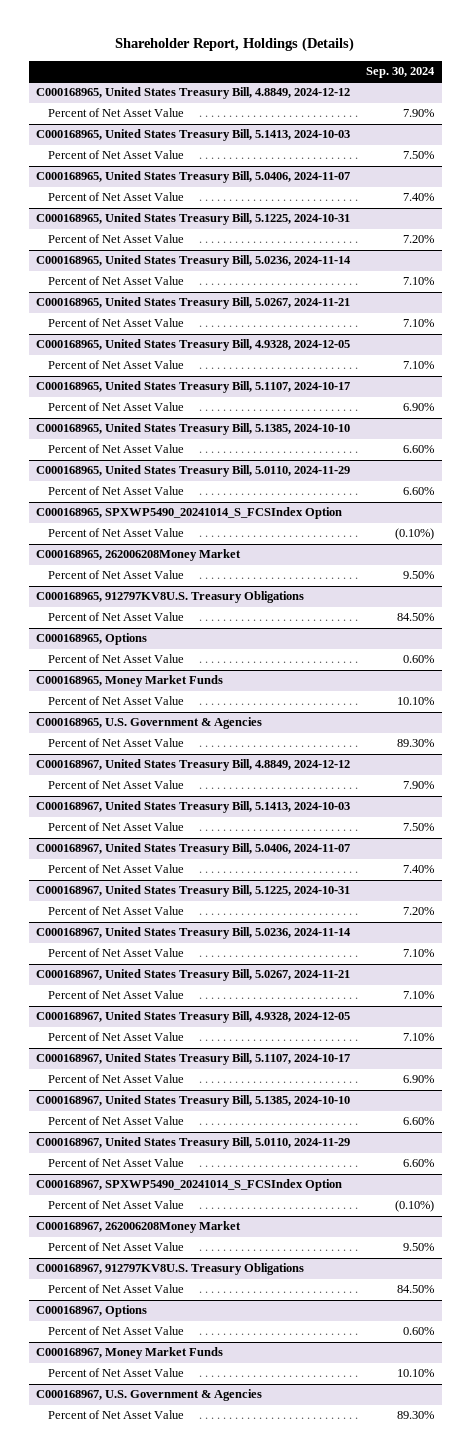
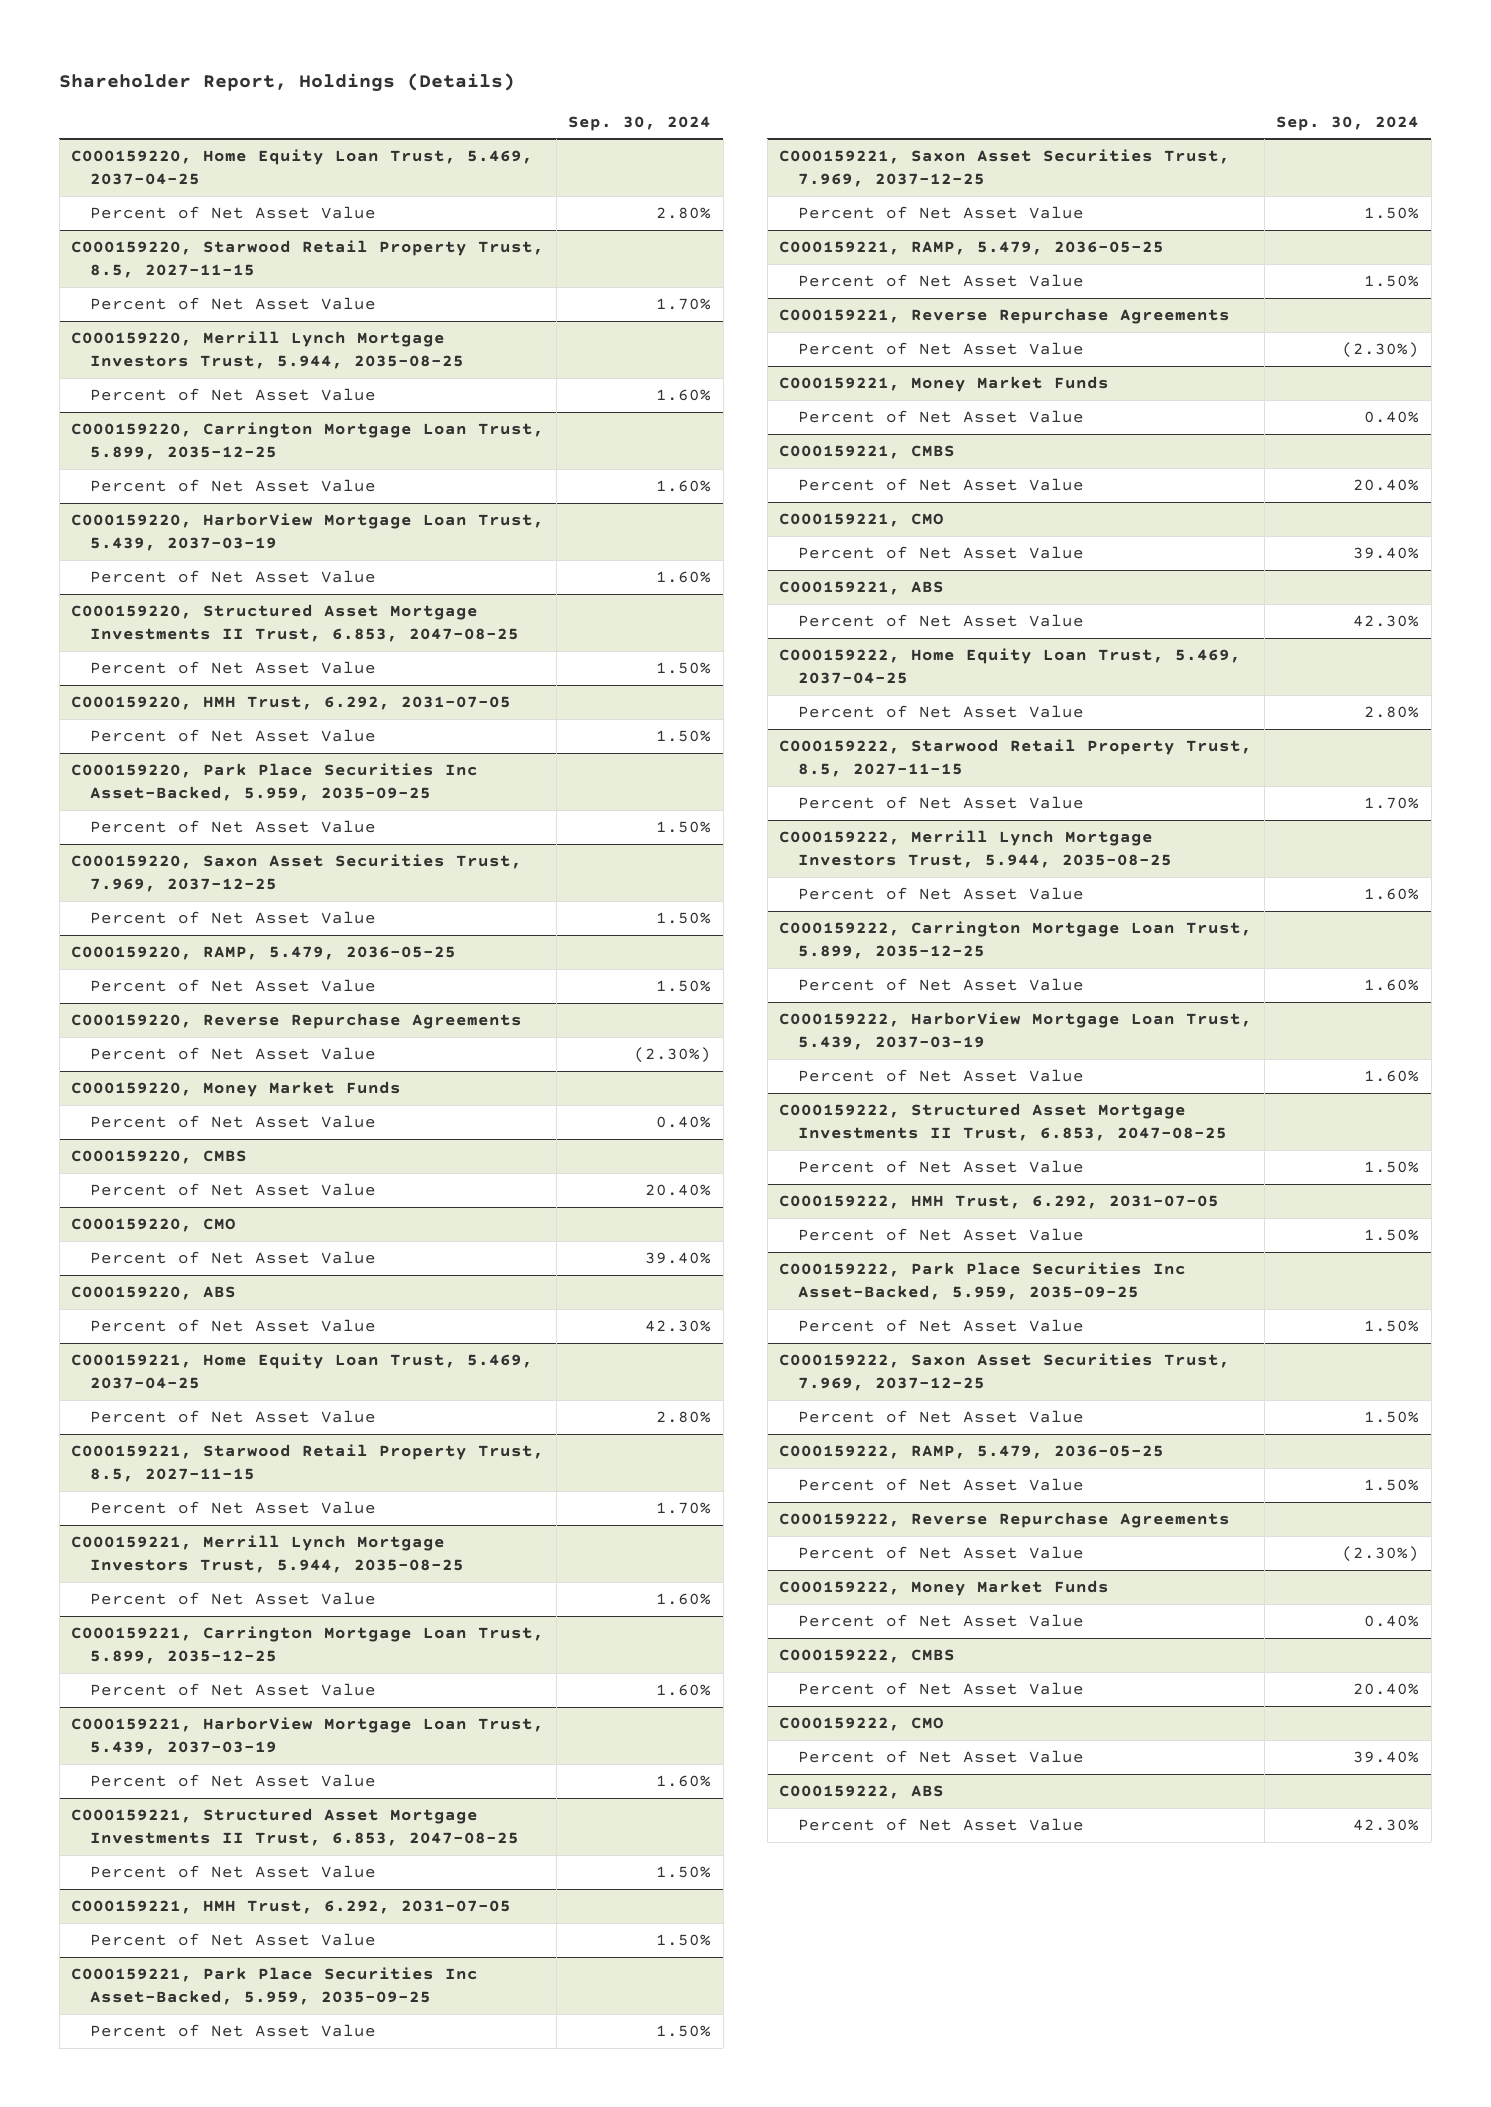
- C000168965, United States Treasury Bill, 4.8849, 2024-12-12
- Percent of Net Asset Value | 7.90%
- C000168965, United States Treasury Bill, 5.1413, 2024-10-03
- Percent of Net Asset Value | 7.50%
- C000168965, United States Treasury Bill, 5.0406, 2024-11-07
- Percent of Net Asset Value | 7.40%
- C000168965, United States Treasury Bill, 5.1225, 2024-10-31
- Percent of Net Asset Value | 7.20%
- C000168965, United States Treasury Bill, 5.0236, 2024-11-14
- Percent of Net Asset Value | 7.10%
- C000168965, United States Treasury Bill, 5.0267, 2024-11-21
- Percent of Net Asset Value | 7.10%
- C000168965, United States Treasury Bill, 4.9328, 2024-12-05
- Percent of Net Asset Value | 7.10%
- C000168965, United States Treasury Bill, 5.1107, 2024-10-17
- Percent of Net Asset Value | 6.90%
- C000168965, United States Treasury Bill, 5.1385, 2024-10-10
- Percent of Net Asset Value | 6.60%
- C000168965, United States Treasury Bill, 5.0110, 2024-11-29
- Percent of Net Asset Value | 6.60%
- C000168965, SPXWP5490_20241014_S_FCSIndex Option
- Percent of Net Asset Value | (0.10%)
- C000168965, 262006208Money Market
- Percent of Net Asset Value | 9.50%
- C000168965, 912797KV8U.S. Treasury Obligations
- Percent of Net Asset Value | 84.50%
- C000168965, Options
- Percent of Net Asset Value | 0.60%
- C000168965, Money Market Funds
- Percent of Net Asset Value | 10.10%
- C000168965, U.S. Government & Agencies
- Percent of Net Asset Value | 89.30%
- C000168967, United States Treasury Bill, 4.8849, 2024-12-12
- Percent of Net Asset Value | 7.90%
- C000168967, United States Treasury Bill, 5.1413, 2024-10-03
- Percent of Net Asset Value | 7.50%
- C000168967, United States Treasury Bill, 5.0406, 2024-11-07
- Percent of Net Asset Value | 7.40%
- C000168967, United States Treasury Bill, 5.1225, 2024-10-31
- Percent of Net Asset Value | 7.20%
- C000168967, United States Treasury Bill, 5.0236, 2024-11-14
- Percent of Net Asset Value | 7.10%
- C000168967, United States Treasury Bill, 5.0267, 2024-11-21
- Percent of Net Asset Value | 7.10%
- C000168967, United States Treasury Bill, 4.9328, 2024-12-05
- Percent of Net Asset Value | 7.10%
- C000168967, United States Treasury Bill, 5.1107, 2024-10-17
- Percent of Net Asset Value | 6.90%
- C000168967, United States Treasury Bill, 5.1385, 2024-10-10
- Percent of Net Asset Value | 6.60%
- C000168967, United States Treasury Bill, 5.0110, 2024-11-29
- Percent of Net Asset Value | 6.60%
- C000168967, SPXWP5490_20241014_S_FCSIndex Option
- Percent of Net Asset Value | (0.10%)
- C000168967, 262006208Money Market
- Percent of Net Asset Value | 9.50%
- C000168967, 912797KV8U.S. Treasury Obligations
- Percent of Net Asset Value | 84.50%
- C000168967, Options
- Percent of Net Asset Value | 0.60%
- C000168967, Money Market Funds
- Percent of Net Asset Value | 10.10%
- C000168967, U.S. Government & Agencies
- Percent of Net Asset Value | 89.30%
+ C000159220, Home Equity Loan Trust, 5.469, 2037-04-25
+ Percent of Net Asset Value | 2.80%
+ C000159220, Starwood Retail Property Trust, 8.5, 2027-11-15
+ Percent of Net Asset Value | 1.70%
+ C000159220, Merrill Lynch Mortgage Investors Trust, 5.944, 2035-08-25
+ Percent of Net Asset Value | 1.60%
+ C000159220, Carrington Mortgage Loan Trust, 5.899, 2035-12-25
+ Percent of Net Asset Value | 1.60%
+ C000159220, HarborView Mortgage Loan Trust, 5.439, 2037-03-19
+ Percent of Net Asset Value | 1.60%
+ C000159220, Structured Asset Mortgage Investments II Trust, 6.853, 2047-08-25
+ Percent of Net Asset Value | 1.50%
+ C000159220, HMH Trust, 6.292, 2031-07-05
+ Percent of Net Asset Value | 1.50%
+ C000159220, Park Place Securities Inc Asset-Backed, 5.959, 2035-09-25
+ Percent of Net Asset Value | 1.50%
+ C000159220, Saxon Asset Securities Trust, 7.969, 2037-12-25
+ Percent of Net Asset Value | 1.50%
+ C000159220, RAMP, 5.479, 2036-05-25
+ Percent of Net Asset Value | 1.50%
+ C000159220, Reverse Repurchase Agreements
+ Percent of Net Asset Value | (2.30%)
+ C000159220, Money Market Funds
+ Percent of Net Asset Value | 0.40%
+ C000159220, CMBS
+ Percent of Net Asset Value | 20.40%
+ C000159220, CMO
+ Percent of Net Asset Value | 39.40%
+ C000159220, ABS
+ Percent of Net Asset Value | 42.30%
+ C000159221, Home Equity Loan Trust, 5.469, 2037-04-25
+ Percent of Net Asset Value | 2.80%
+ C000159221, Starwood Retail Property Trust, 8.5, 2027-11-15
+ Percent of Net Asset Value | 1.70%
+ C000159221, Merrill Lynch Mortgage Investors Trust, 5.944, 2035-08-25
+ Percent of Net Asset Value | 1.60%
+ C000159221, Carrington Mortgage Loan Trust, 5.899, 2035-12-25
+ Percent of Net Asset Value | 1.60%
+ C000159221, HarborView Mortgage Loan Trust, 5.439, 2037-03-19
+ Percent of Net Asset Value | 1.60%
+ C000159221, Structured Asset Mortgage Investments II Trust, 6.853, 2047-08-25
+ Percent of Net Asset Value | 1.50%
+ C000159221, HMH Trust, 6.292, 2031-07-05
+ Percent of Net Asset Value | 1.50%
+ C000159221, Park Place Securities Inc Asset-Backed, 5.959, 2035-09-25
+ Percent of Net Asset Value | 1.50%
+ C000159221, Saxon Asset Securities Trust, 7.969, 2037-12-25
+ Percent of Net Asset Value | 1.50%
+ C000159221, RAMP, 5.479, 2036-05-25
+ Percent of Net Asset Value | 1.50%
+ C000159221, Reverse Repurchase Agreements
+ Percent of Net Asset Value | (2.30%)
+ C000159221, Money Market Funds
+ Percent of Net Asset Value | 0.40%
+ C000159221, CMBS
+ Percent of Net Asset Value | 20.40%
+ C000159221, CMO
+ Percent of Net Asset Value | 39.40%
+ C000159221, ABS
+ Percent of Net Asset Value | 42.30%
+ C000159222, Home Equity Loan Trust, 5.469, 2037-04-25
+ Percent of Net Asset Value | 2.80%
+ C000159222, Starwood Retail Property Trust, 8.5, 2027-11-15
+ Percent of Net Asset Value | 1.70%
+ C000159222, Merrill Lynch Mortgage Investors Trust, 5.944, 2035-08-25
+ Percent of Net Asset Value | 1.60%
+ C000159222, Carrington Mortgage Loan Trust, 5.899, 2035-12-25
+ Percent of Net Asset Value | 1.60%
+ C000159222, HarborView Mortgage Loan Trust, 5.439, 2037-03-19
+ Percent of Net Asset Value | 1.60%
+ C000159222, Structured Asset Mortgage Investments II Trust, 6.853, 2047-08-25
+ Percent of Net Asset Value | 1.50%
+ C000159222, HMH Trust, 6.292, 2031-07-05
+ Percent of Net Asset Value | 1.50%
+ C000159222, Park Place Securities Inc Asset-Backed, 5.959, 2035-09-25
+ Percent of Net Asset Value | 1.50%
+ C000159222, Saxon Asset Securities Trust, 7.969, 2037-12-25
+ Percent of Net Asset Value | 1.50%
+ C000159222, RAMP, 5.479, 2036-05-25
+ Percent of Net Asset Value | 1.50%
+ C000159222, Reverse Repurchase Agreements
+ Percent of Net Asset Value | (2.30%)
+ C000159222, Money Market Funds
+ Percent of Net Asset Value | 0.40%
+ C000159222, CMBS
+ Percent of Net Asset Value | 20.40%
+ C000159222, CMO
+ Percent of Net Asset Value | 39.40%
+ C000159222, ABS
+ Percent of Net Asset Value | 42.30%

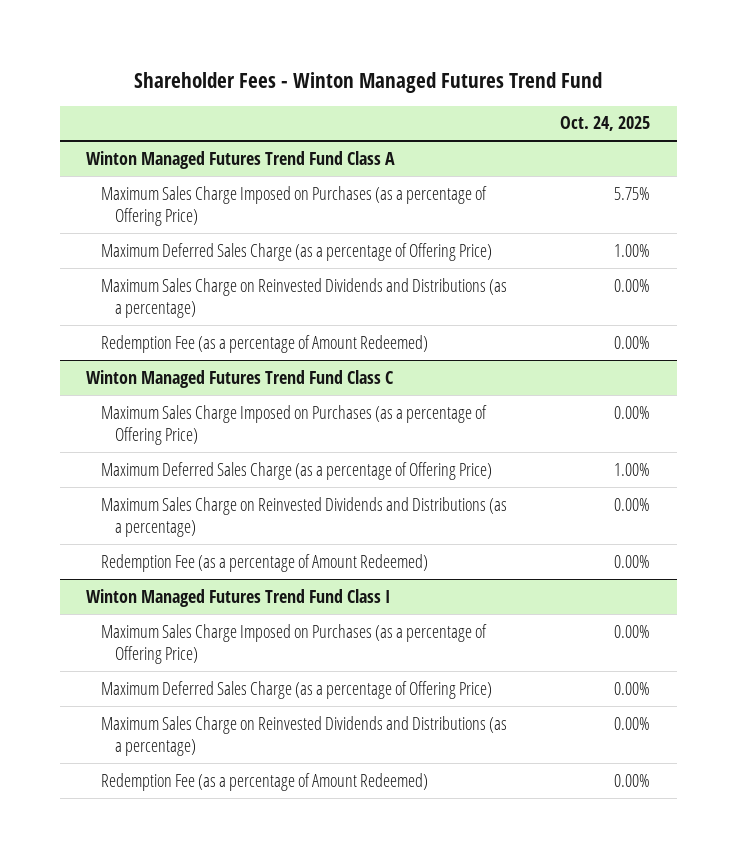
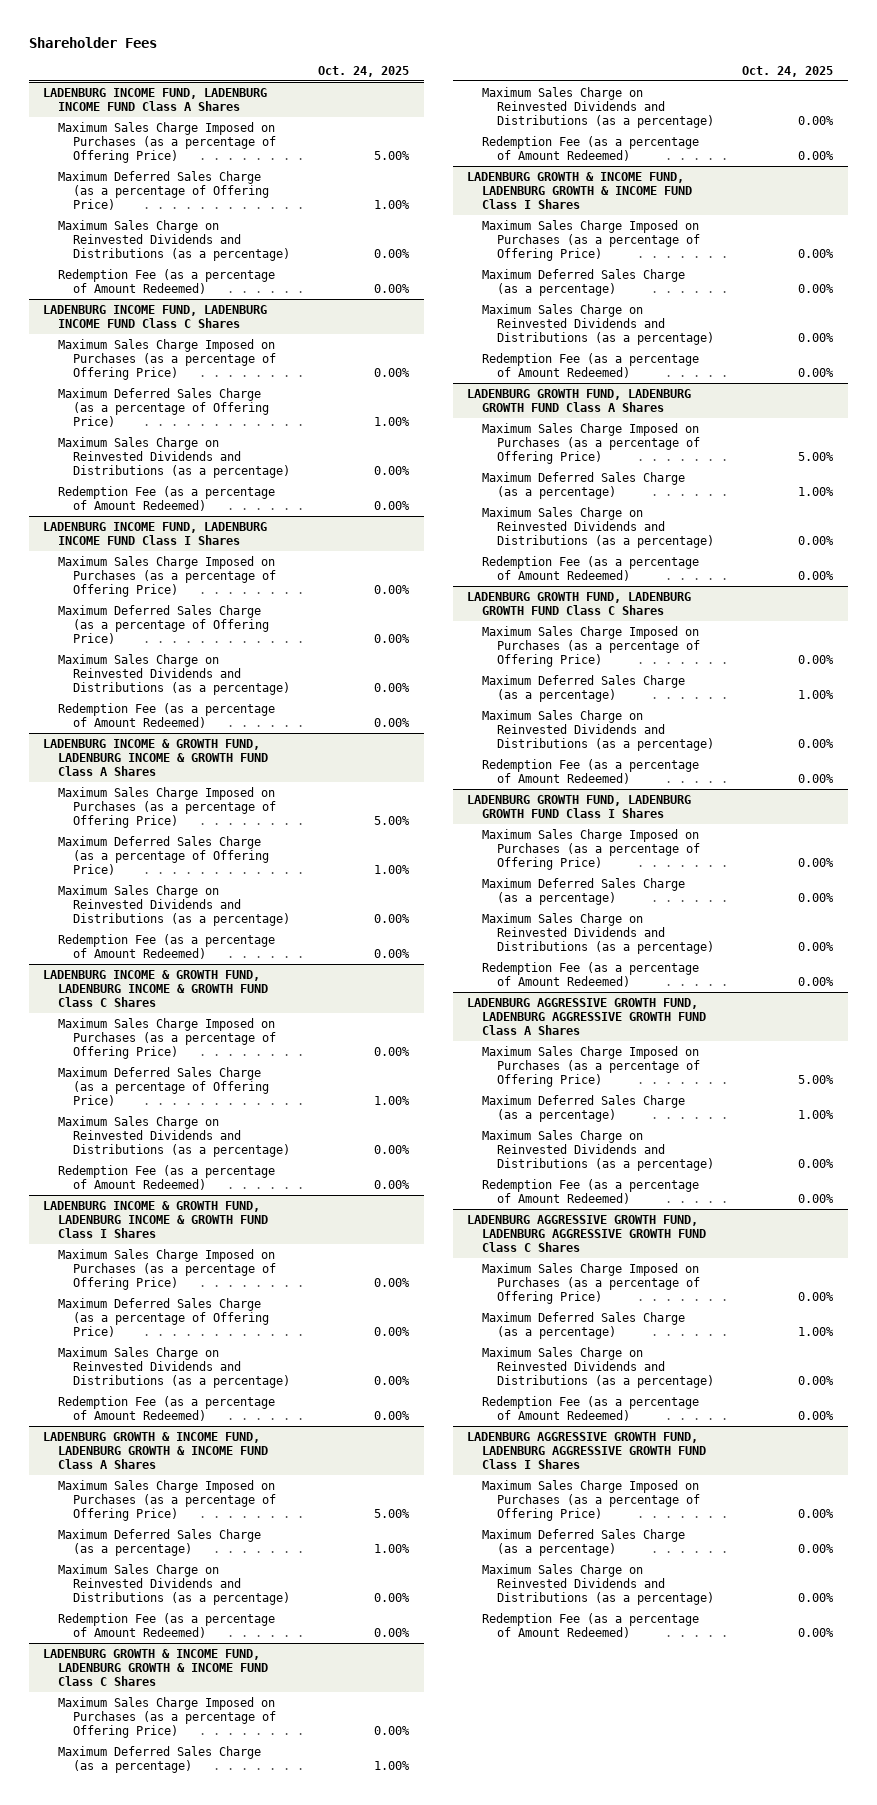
- Shareholder Fees - Winton Managed Futures Trend Fund
+ Shareholder Fees
- Winton Managed Futures Trend Fund Class A
- Maximum Sales Charge Imposed on Purchases (as a percentage of Offering Price) | 5.75%
+ LADENBURG INCOME FUND, LADENBURG INCOME FUND Class A Shares
+ Maximum Sales Charge Imposed on Purchases (as a percentage of Offering Price) | 5.00%
- Winton Managed Futures Trend Fund Class C
+ LADENBURG INCOME FUND, LADENBURG INCOME FUND Class C Shares
- Winton Managed Futures Trend Fund Class I
+ LADENBURG INCOME FUND, LADENBURG INCOME FUND Class I Shares
+ LADENBURG INCOME & GROWTH FUND, LADENBURG INCOME & GROWTH FUND Class A Shares
+ Maximum Sales Charge Imposed on Purchases (as a percentage of Offering Price) | 5.00%
+ Maximum Deferred Sales Charge (as a percentage of Offering Price) | 1.00%
+ Maximum Sales Charge on Reinvested Dividends and Distributions (as a percentage) | 0.00%
+ Redemption Fee (as a percentage of Amount Redeemed) | 0.00%
+ LADENBURG INCOME & GROWTH FUND, LADENBURG INCOME & GROWTH FUND Class C Shares
+ Maximum Sales Charge Imposed on Purchases (as a percentage of Offering Price) | 0.00%
+ Maximum Deferred Sales Charge (as a percentage of Offering Price) | 1.00%
+ Maximum Sales Charge on Reinvested Dividends and Distributions (as a percentage) | 0.00%
+ Redemption Fee (as a percentage of Amount Redeemed) | 0.00%
+ LADENBURG INCOME & GROWTH FUND, LADENBURG INCOME & GROWTH FUND Class I Shares
+ Maximum Sales Charge Imposed on Purchases (as a percentage of Offering Price) | 0.00%
+ Maximum Deferred Sales Charge (as a percentage of Offering Price) | 0.00%
+ Maximum Sales Charge on Reinvested Dividends and Distributions (as a percentage) | 0.00%
+ Redemption Fee (as a percentage of Amount Redeemed) | 0.00%
+ LADENBURG GROWTH & INCOME FUND, LADENBURG GROWTH & INCOME FUND Class A Shares
+ Maximum Sales Charge Imposed on Purchases (as a percentage of Offering Price) | 5.00%
+ Maximum Deferred Sales Charge (as a percentage) | 1.00%
+ Maximum Sales Charge on Reinvested Dividends and Distributions (as a percentage) | 0.00%
+ Redemption Fee (as a percentage of Amount Redeemed) | 0.00%
+ LADENBURG GROWTH & INCOME FUND, LADENBURG GROWTH & INCOME FUND Class C Shares
+ Maximum Sales Charge Imposed on Purchases (as a percentage of Offering Price) | 0.00%
+ Maximum Deferred Sales Charge (as a percentage) | 1.00%
+ Maximum Sales Charge on Reinvested Dividends and Distributions (as a percentage) | 0.00%
+ Redemption Fee (as a percentage of Amount Redeemed) | 0.00%
+ LADENBURG GROWTH & INCOME FUND, LADENBURG GROWTH & INCOME FUND Class I Shares
+ Maximum Sales Charge Imposed on Purchases (as a percentage of Offering Price) | 0.00%
+ Maximum Deferred Sales Charge (as a percentage) | 0.00%
+ Maximum Sales Charge on Reinvested Dividends and Distributions (as a percentage) | 0.00%
+ Redemption Fee (as a percentage of Amount Redeemed) | 0.00%
+ LADENBURG GROWTH FUND, LADENBURG GROWTH FUND Class A Shares
+ Maximum Sales Charge Imposed on Purchases (as a percentage of Offering Price) | 5.00%
+ Maximum Deferred Sales Charge (as a percentage) | 1.00%
+ Maximum Sales Charge on Reinvested Dividends and Distributions (as a percentage) | 0.00%
+ Redemption Fee (as a percentage of Amount Redeemed) | 0.00%
+ LADENBURG GROWTH FUND, LADENBURG GROWTH FUND Class C Shares
+ Maximum Sales Charge Imposed on Purchases (as a percentage of Offering Price) | 0.00%
+ Maximum Deferred Sales Charge (as a percentage) | 1.00%
+ Maximum Sales Charge on Reinvested Dividends and Distributions (as a percentage) | 0.00%
+ Redemption Fee (as a percentage of Amount Redeemed) | 0.00%
+ LADENBURG GROWTH FUND, LADENBURG GROWTH FUND Class I Shares
+ Maximum Sales Charge Imposed on Purchases (as a percentage of Offering Price) | 0.00%
+ Maximum Deferred Sales Charge (as a percentage) | 0.00%
+ Maximum Sales Charge on Reinvested Dividends and Distributions (as a percentage) | 0.00%
+ Redemption Fee (as a percentage of Amount Redeemed) | 0.00%
+ LADENBURG AGGRESSIVE GROWTH FUND, LADENBURG AGGRESSIVE GROWTH FUND Class A Shares
+ Maximum Sales Charge Imposed on Purchases (as a percentage of Offering Price) | 5.00%
+ Maximum Deferred Sales Charge (as a percentage) | 1.00%
+ Maximum Sales Charge on Reinvested Dividends and Distributions (as a percentage) | 0.00%
+ Redemption Fee (as a percentage of Amount Redeemed) | 0.00%
+ LADENBURG AGGRESSIVE GROWTH FUND, LADENBURG AGGRESSIVE GROWTH FUND Class C Shares
+ Maximum Sales Charge Imposed on Purchases (as a percentage of Offering Price) | 0.00%
+ Maximum Deferred Sales Charge (as a percentage) | 1.00%
+ Maximum Sales Charge on Reinvested Dividends and Distributions (as a percentage) | 0.00%
+ Redemption Fee (as a percentage of Amount Redeemed) | 0.00%
+ LADENBURG AGGRESSIVE GROWTH FUND, LADENBURG AGGRESSIVE GROWTH FUND Class I Shares
+ Maximum Sales Charge Imposed on Purchases (as a percentage of Offering Price) | 0.00%
+ Maximum Deferred Sales Charge (as a percentage) | 0.00%
+ Maximum Sales Charge on Reinvested Dividends and Distributions (as a percentage) | 0.00%
+ Redemption Fee (as a percentage of Amount Redeemed) | 0.00%

